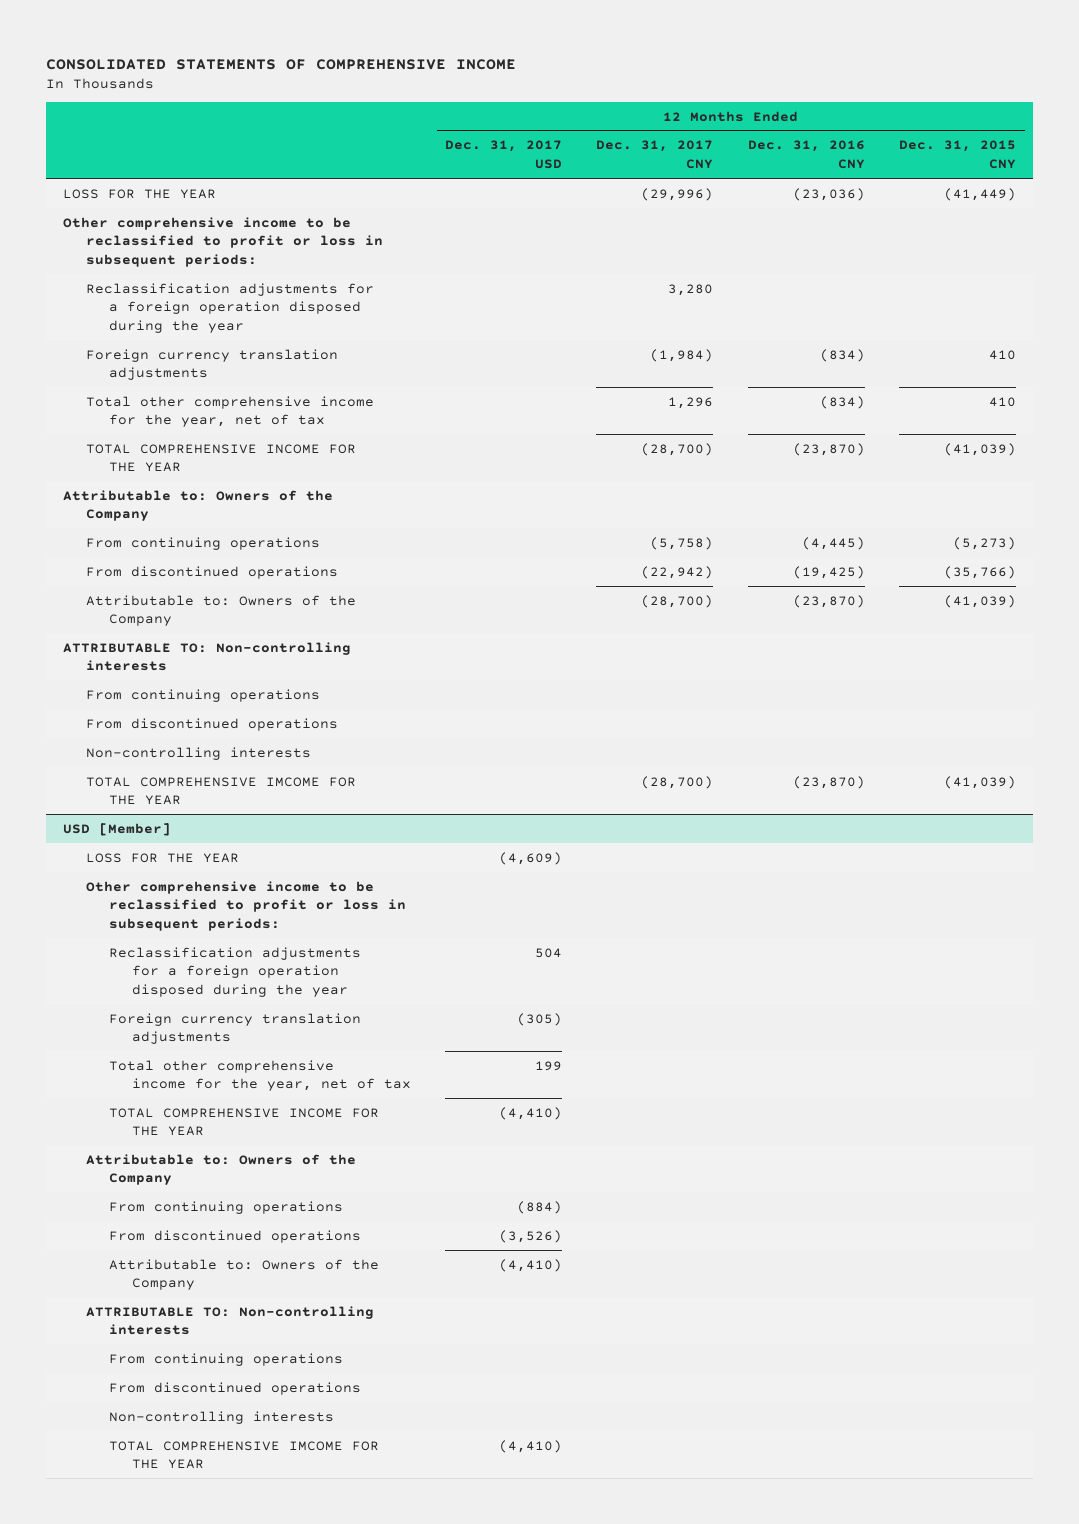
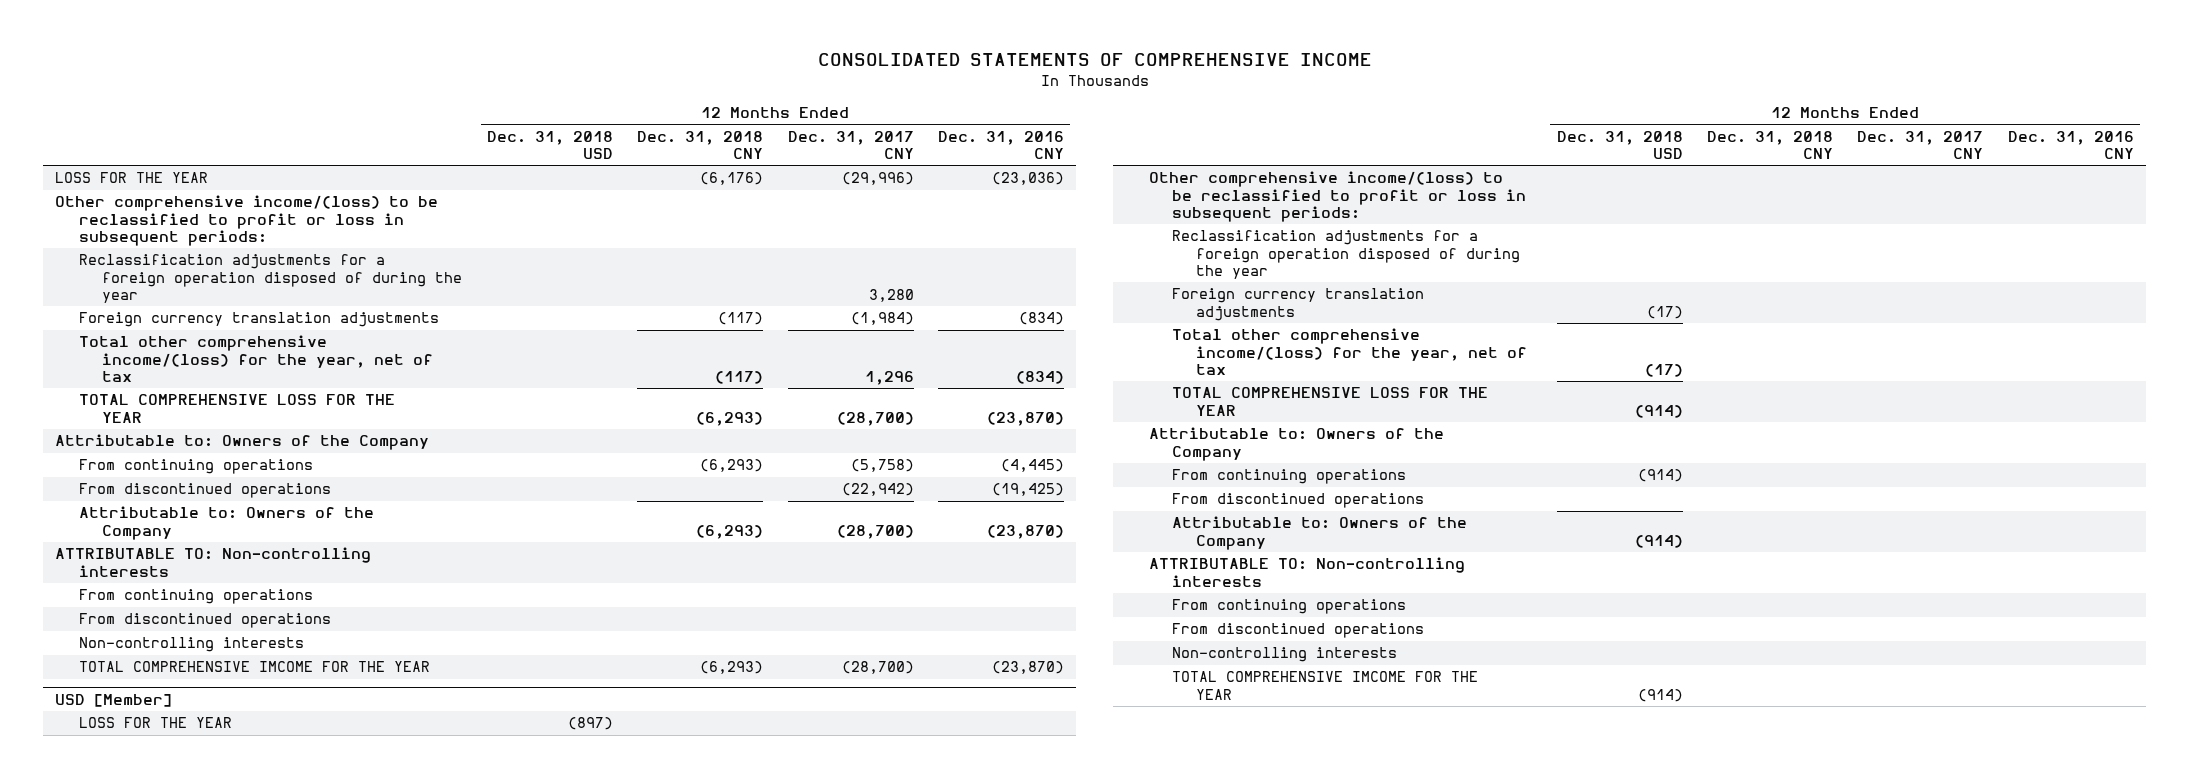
- | 12 Months Ended Dec. 31, 2017 USD | 12 Months Ended Dec. 31, 2017 CNY | 12 Months Ended Dec. 31, 2016 CNY | 12 Months Ended Dec. 31, 2015 CNY
+ | 12 Months Ended Dec. 31, 2018 USD | 12 Months Ended Dec. 31, 2018 CNY | 12 Months Ended Dec. 31, 2017 CNY | 12 Months Ended Dec. 31, 2016 CNY
- Other comprehensive income to be reclassified to profit or loss in subsequent periods:
- Reclassification adjustments for a foreign operation disposed during the year | | 3,280 | |
+ Other comprehensive income/(loss) to be reclassified to profit or loss in subsequent periods:
+ Reclassification adjustments for a foreign operation disposed of during the year | | | 3,280 |
- Total other comprehensive income for the year, net of tax | | 1,296 | (834) | 410
- TOTAL COMPREHENSIVE INCOME FOR THE YEAR | | (28,700) | (23,870) | (41,039)
+ Total other comprehensive income/(loss) for the year, net of tax | | (117) | 1,296 | (834)
+ TOTAL COMPREHENSIVE LOSS FOR THE YEAR | | (6,293) | (28,700) | (23,870)
@ USD [Member]
- Other comprehensive income to be reclassified to profit or loss in subsequent periods:
- Reclassification adjustments for a foreign operation disposed during the year | 504 | | |
+ Other comprehensive income/(loss) to be reclassified to profit or loss in subsequent periods:
+ Reclassification adjustments for a foreign operation disposed of during the year
- Total other comprehensive income for the year, net of tax | 199 | | |
- TOTAL COMPREHENSIVE INCOME FOR THE YEAR | (4,410) | | |
+ Total other comprehensive income/(loss) for the year, net of tax | (17) | | |
+ TOTAL COMPREHENSIVE LOSS FOR THE YEAR | (914) | | |

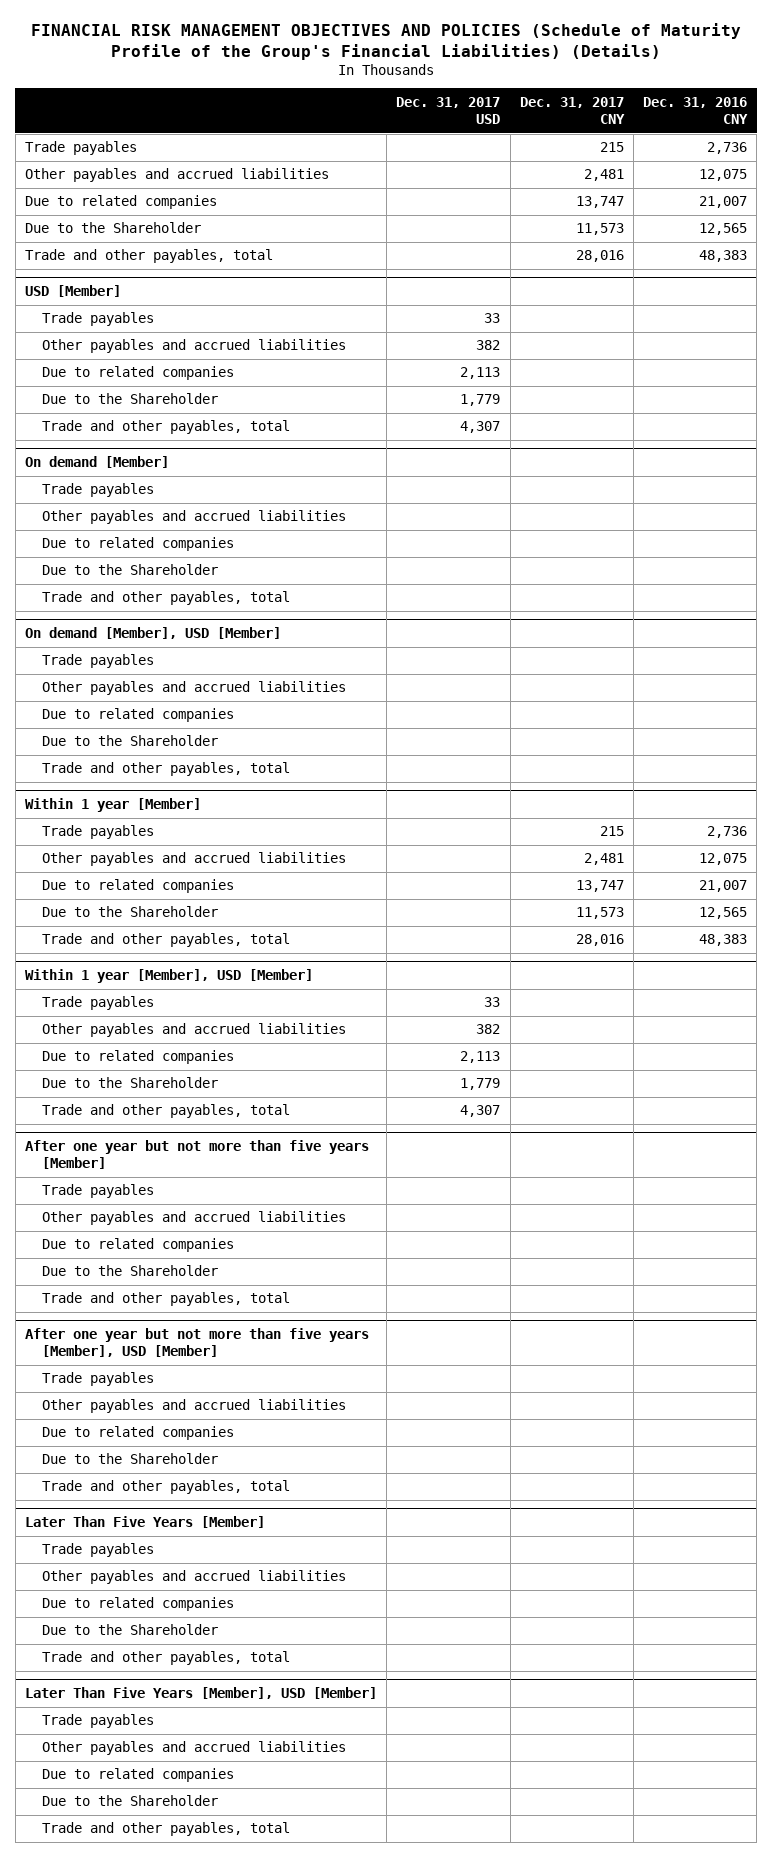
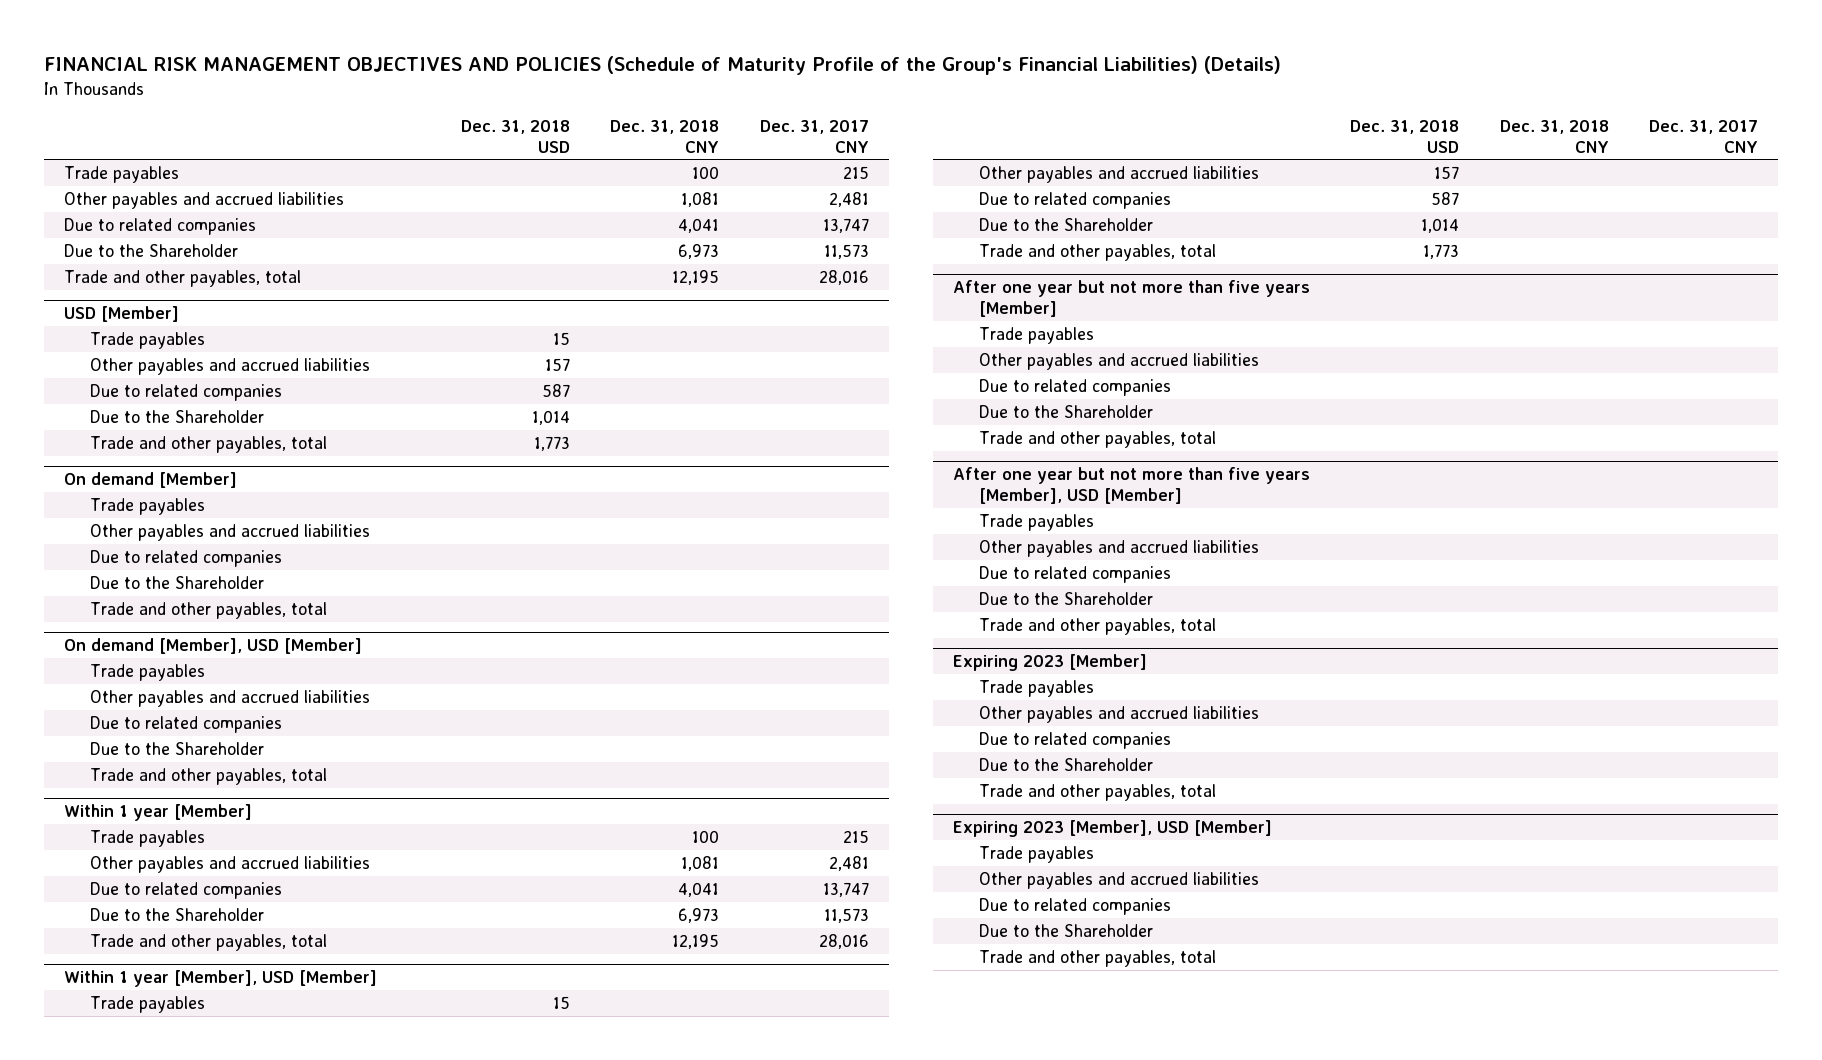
- | Dec. 31, 2017 USD | Dec. 31, 2017 CNY | Dec. 31, 2016 CNY
+ | Dec. 31, 2018 USD | Dec. 31, 2018 CNY | Dec. 31, 2017 CNY
- Later Than Five Years [Member]
+ Expiring 2023 [Member]
- Later Than Five Years [Member], USD [Member]
- Trade payables
- Other payables and accrued liabilities
- Due to related companies
- Due to the Shareholder
- Trade and other payables, total
+ Expiring 2023 [Member], USD [Member]
+ Trade payables
+ Other payables and accrued liabilities
+ Due to related companies
+ Due to the Shareholder
+ Trade and other payables, total

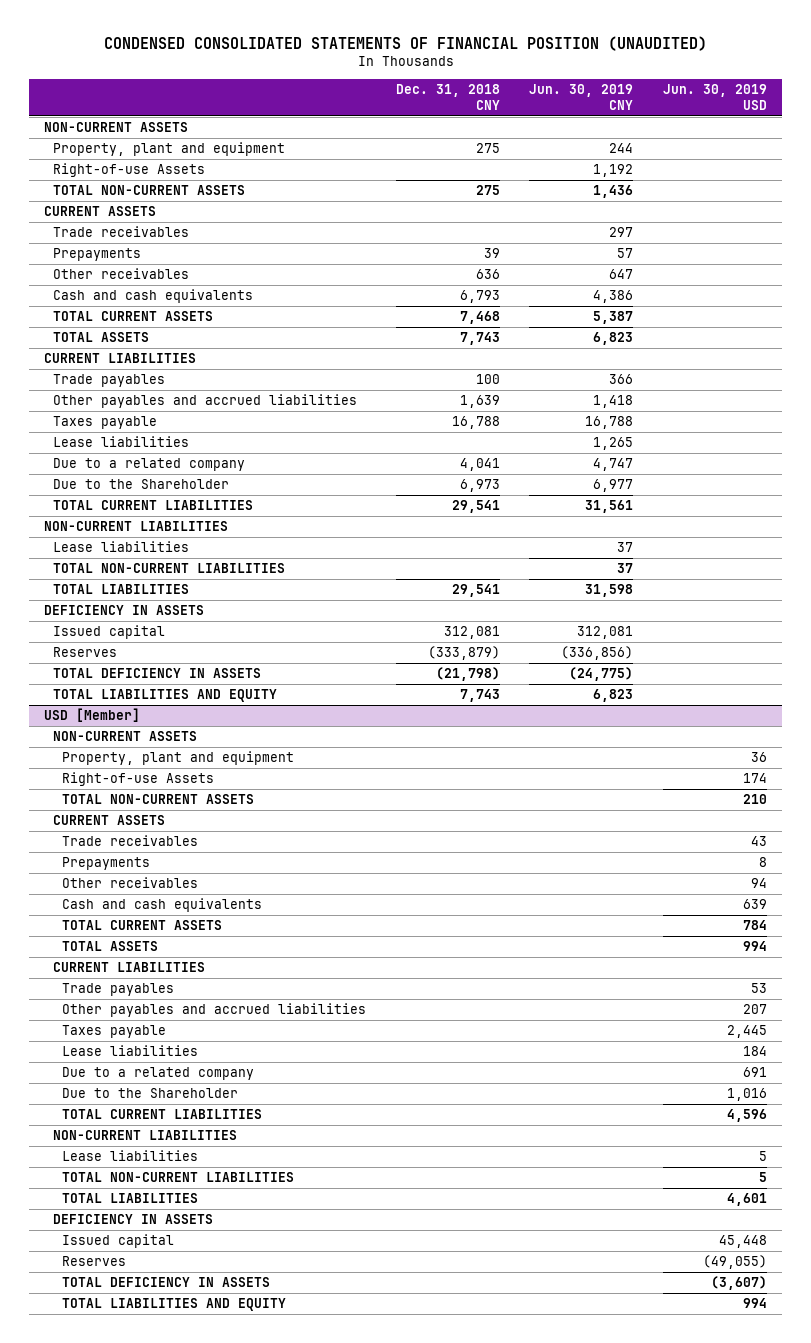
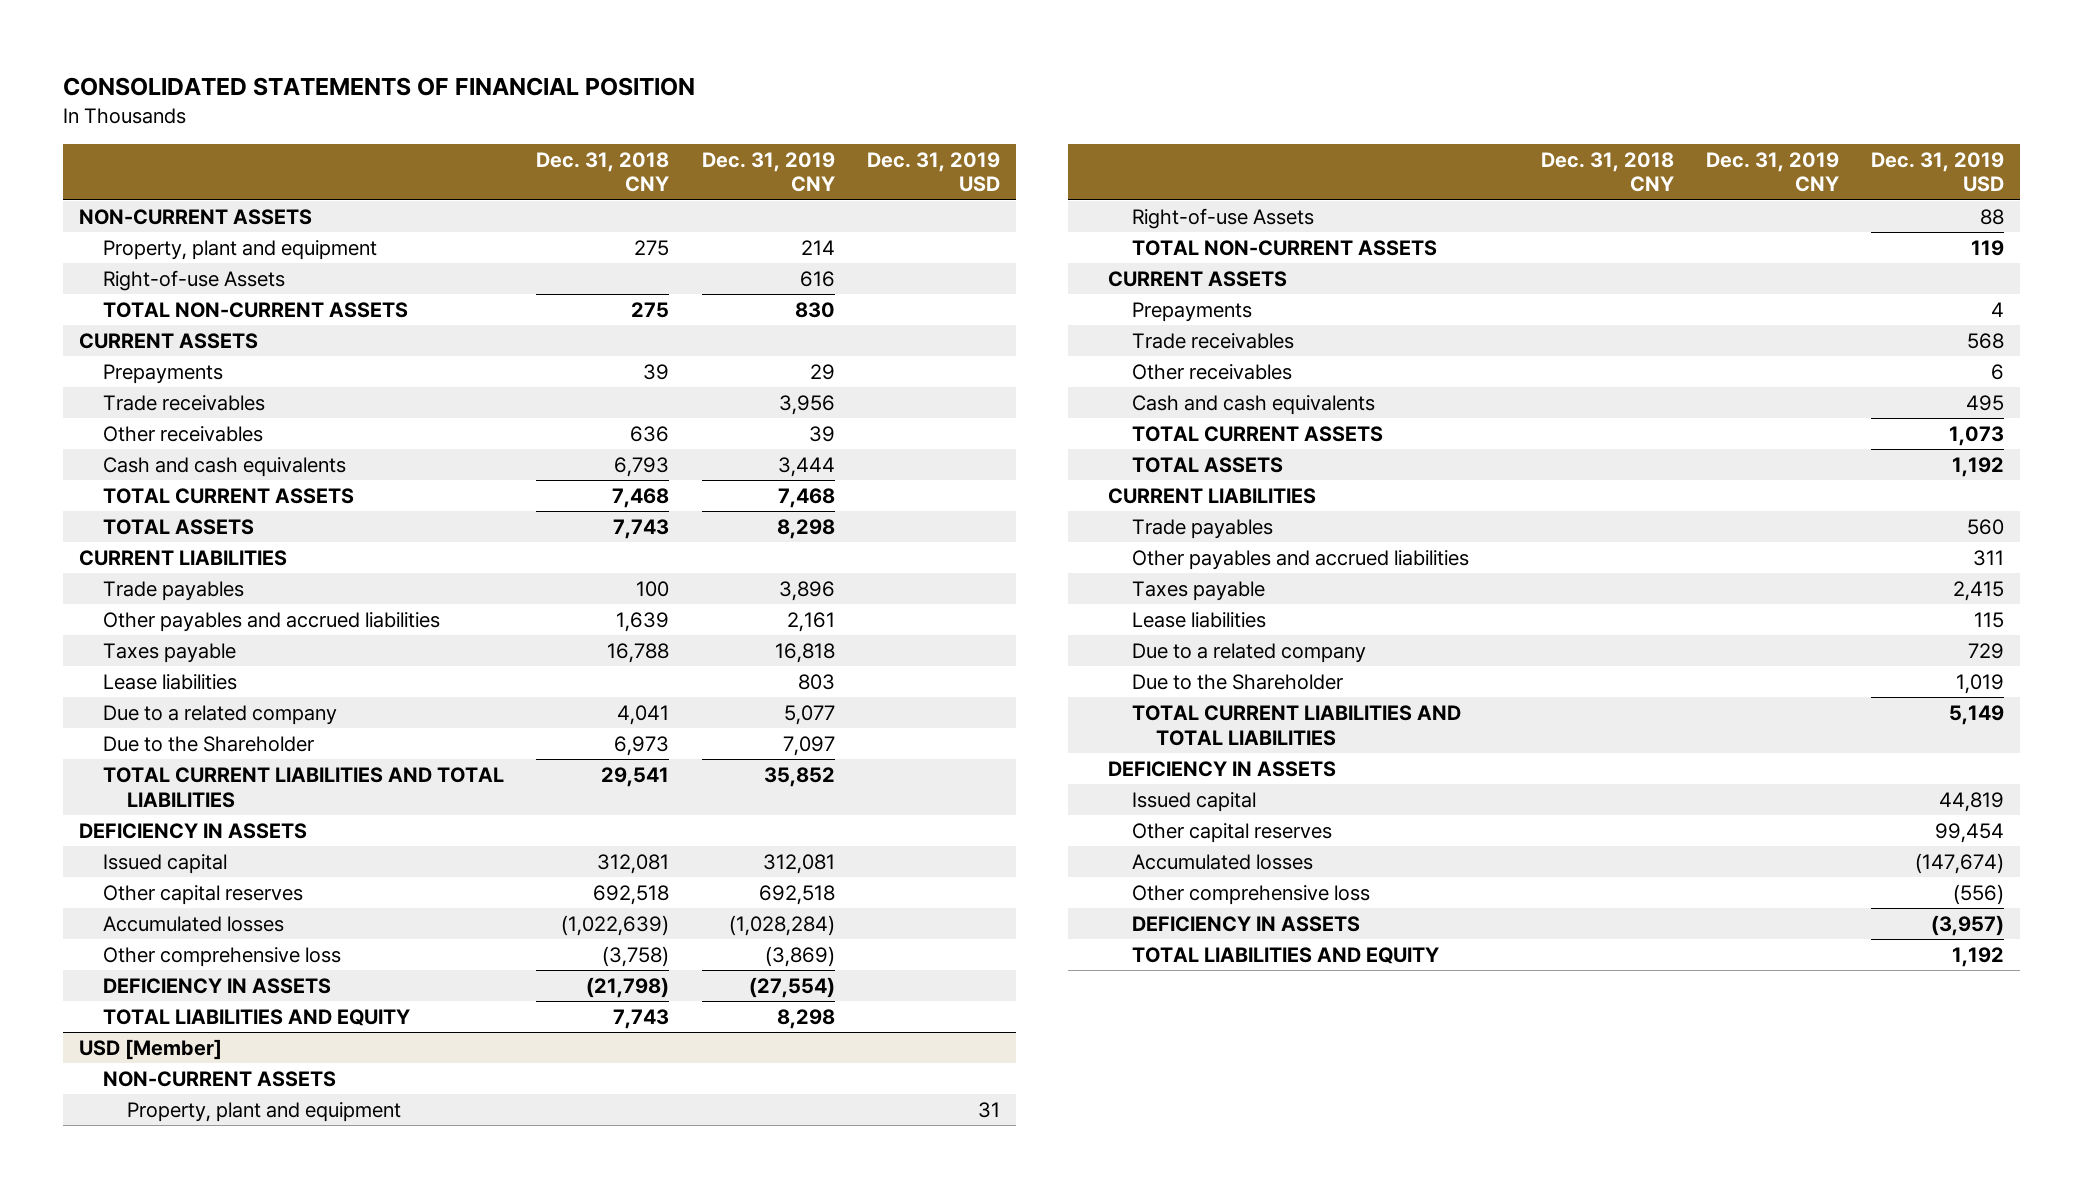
- CONDENSED CONSOLIDATED STATEMENTS OF FINANCIAL POSITION (UNAUDITED)
+ CONSOLIDATED STATEMENTS OF FINANCIAL POSITION
- | Dec. 31, 2018 CNY | Jun. 30, 2019 CNY | Jun. 30, 2019 USD
+ | Dec. 31, 2018 CNY | Dec. 31, 2019 CNY | Dec. 31, 2019 USD
moved down: Trade receivables | | 3,956 |
- TOTAL CURRENT LIABILITIES | 29,541 | 31,561 |
- NON-CURRENT LIABILITIES
- Lease liabilities | | 37 |
- TOTAL NON-CURRENT LIABILITIES | | 37 |
- TOTAL LIABILITIES | 29,541 | 31,598 |
+ TOTAL CURRENT LIABILITIES AND TOTAL LIABILITIES | 29,541 | 35,852 |
- Reserves | (333,879) | (336,856) |
- TOTAL DEFICIENCY IN ASSETS | (21,798) | (24,775) |
+ Other capital reserves | 692,518 | 692,518 |
+ Accumulated losses | (1,022,639) | (1,028,284) |
+ Other comprehensive loss | (3,758) | (3,869) |
+ DEFICIENCY IN ASSETS | (21,798) | (27,554) |
@ USD [Member]
moved down: Trade receivables | | | 568
- TOTAL CURRENT LIABILITIES | | | 4,596
- NON-CURRENT LIABILITIES
- Lease liabilities | | | 5
- TOTAL NON-CURRENT LIABILITIES | | | 5
- TOTAL LIABILITIES | | | 4,601
+ TOTAL CURRENT LIABILITIES AND TOTAL LIABILITIES | | | 5,149
- Reserves | | | (49,055)
- TOTAL DEFICIENCY IN ASSETS | | | (3,607)
+ Other capital reserves | | | 99,454
+ Accumulated losses | | | (147,674)
+ Other comprehensive loss | | | (556)
+ DEFICIENCY IN ASSETS | | | (3,957)

